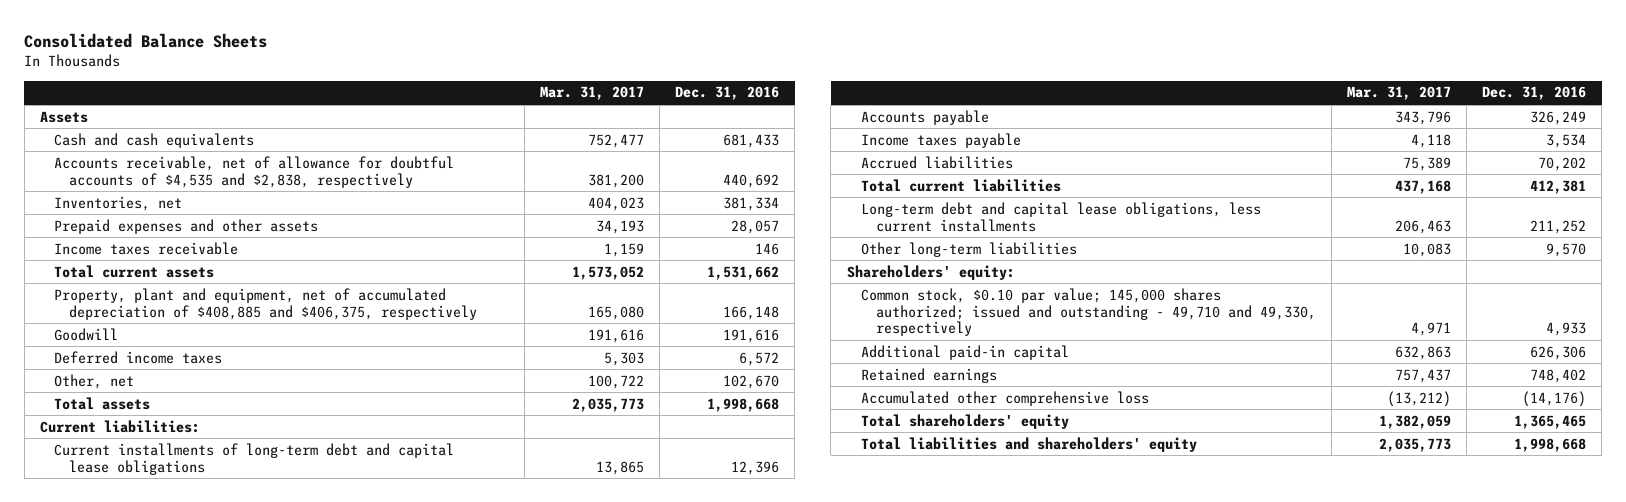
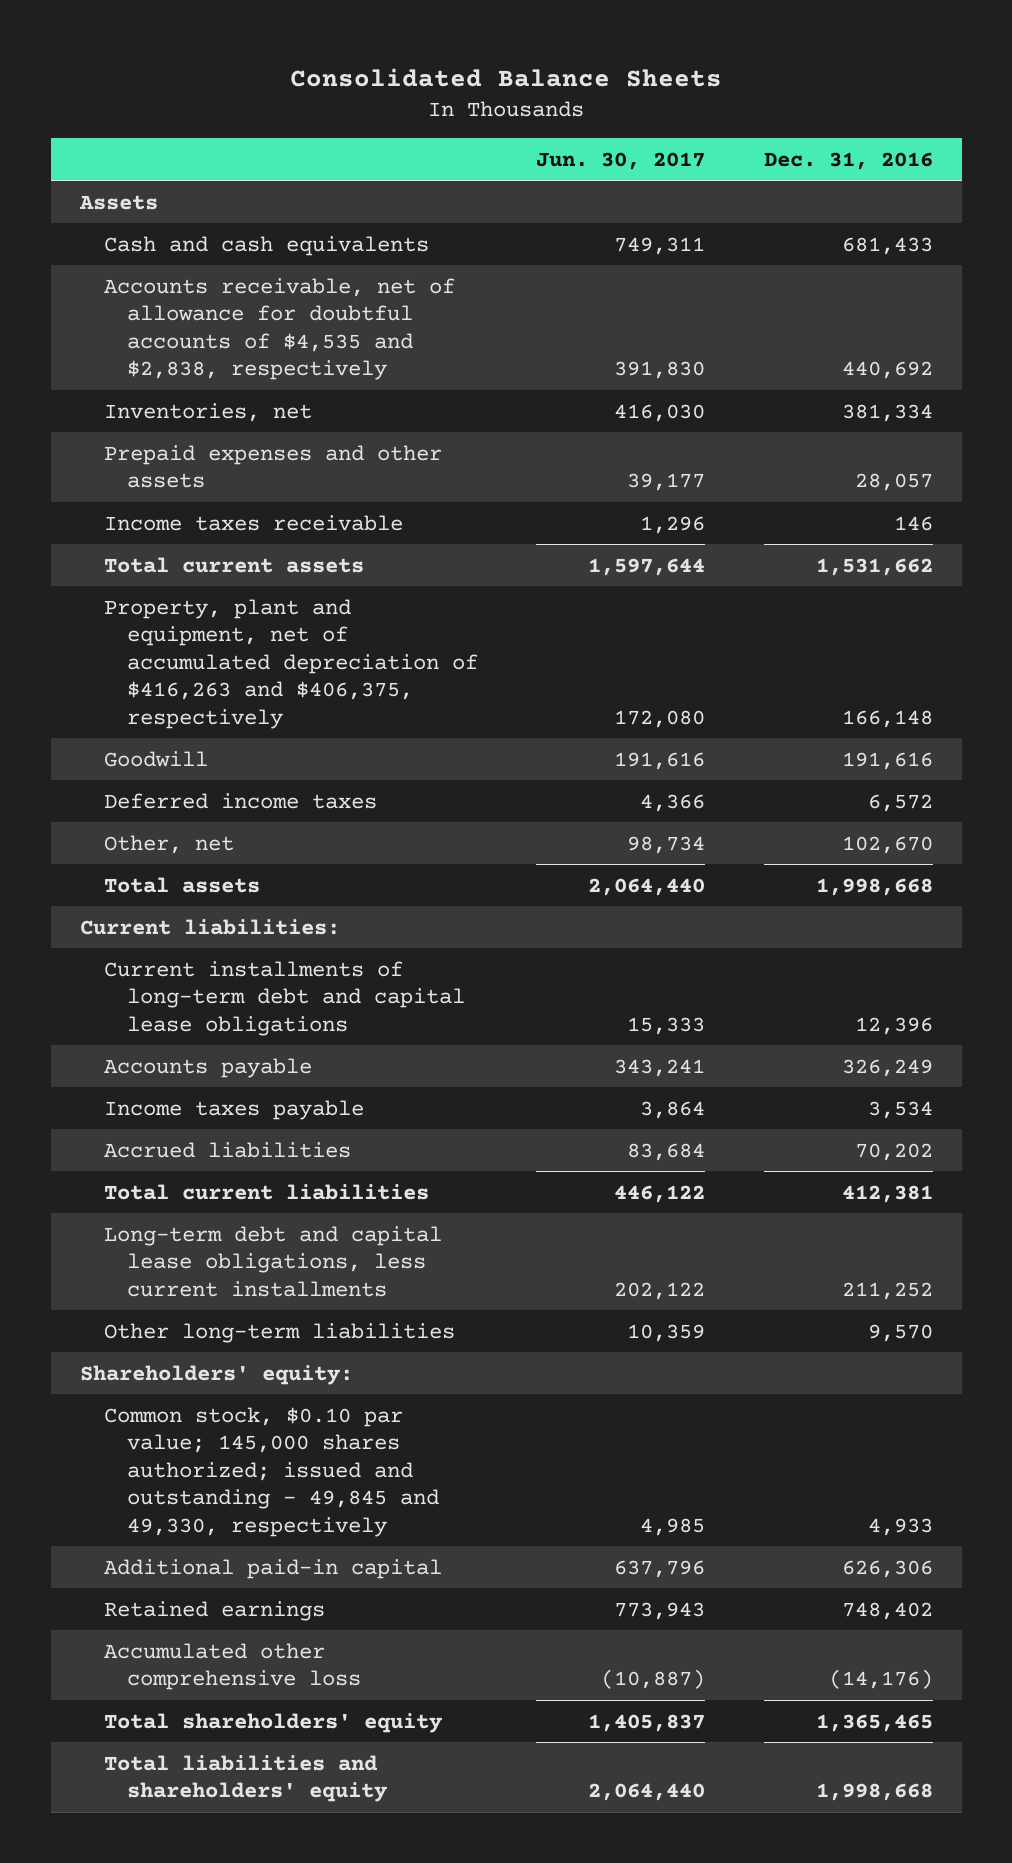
- | Mar. 31, 2017 | Dec. 31, 2016
+ | Jun. 30, 2017 | Dec. 31, 2016
- Property, plant and equipment, net of accumulated depreciation of $408,885 and $406,375, respectively | 165,080 | 166,148
+ Property, plant and equipment, net of accumulated depreciation of $416,263 and $406,375, respectively | 172,080 | 166,148
- Common stock, $0.10 par value; 145,000 shares authorized; issued and outstanding - 49,710 and 49,330, respectively | 4,971 | 4,933
+ Common stock, $0.10 par value; 145,000 shares authorized; issued and outstanding - 49,845 and 49,330, respectively | 4,985 | 4,933

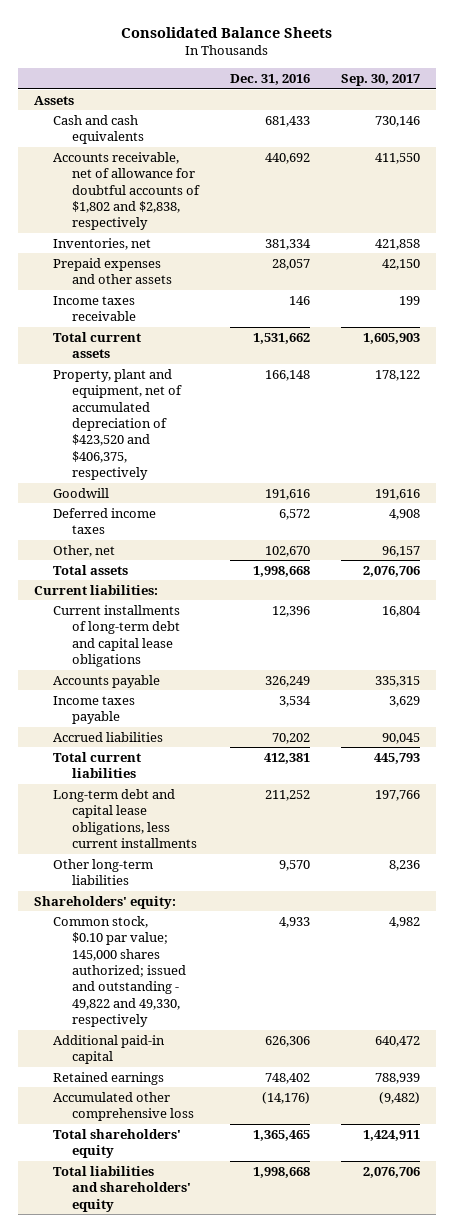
- | Jun. 30, 2017 | Dec. 31, 2016
+ | Dec. 31, 2016 | Sep. 30, 2017
- Accounts receivable, net of allowance for doubtful accounts of $4,535 and $2,838, respectively | 391,830 | 440,692
+ Accounts receivable, net of allowance for doubtful accounts of $1,802 and $2,838, respectively | 440,692 | 411,550
- Property, plant and equipment, net of accumulated depreciation of $416,263 and $406,375, respectively | 172,080 | 166,148
+ Property, plant and equipment, net of accumulated depreciation of $423,520 and $406,375, respectively | 166,148 | 178,122
- Common stock, $0.10 par value; 145,000 shares authorized; issued and outstanding - 49,845 and 49,330, respectively | 4,985 | 4,933
+ Common stock, $0.10 par value; 145,000 shares authorized; issued and outstanding - 49,822 and 49,330, respectively | 4,933 | 4,982

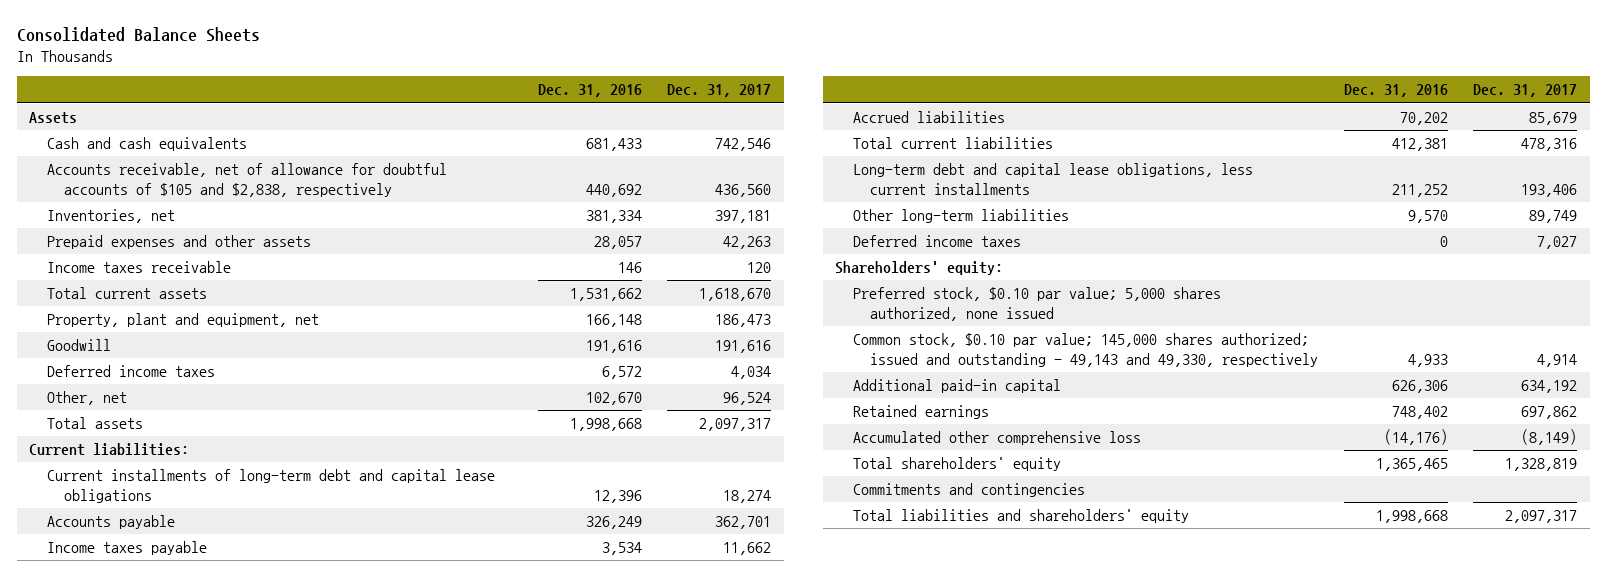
- | Dec. 31, 2016 | Sep. 30, 2017
+ | Dec. 31, 2016 | Dec. 31, 2017
- Accounts receivable, net of allowance for doubtful accounts of $1,802 and $2,838, respectively | 440,692 | 411,550
+ Accounts receivable, net of allowance for doubtful accounts of $105 and $2,838, respectively | 440,692 | 436,560
- Property, plant and equipment, net of accumulated depreciation of $423,520 and $406,375, respectively | 166,148 | 178,122
+ Property, plant and equipment, net | 166,148 | 186,473
+ Deferred income taxes | 0 | 7,027
- Common stock, $0.10 par value; 145,000 shares authorized; issued and outstanding - 49,822 and 49,330, respectively | 4,933 | 4,982
+ Preferred stock, $0.10 par value; 5,000 shares authorized, none issued
+ Common stock, $0.10 par value; 145,000 shares authorized; issued and outstanding - 49,143 and 49,330, respectively | 4,933 | 4,914
+ Commitments and contingencies

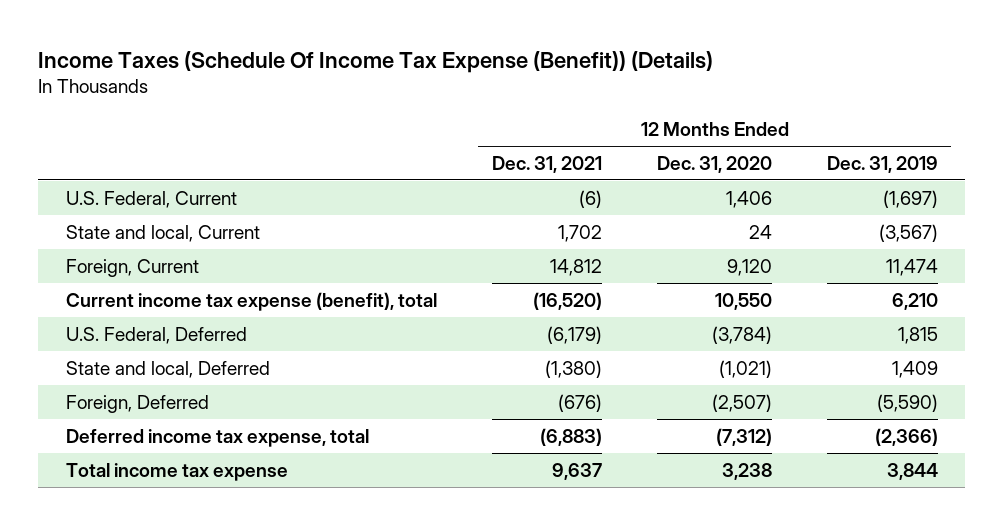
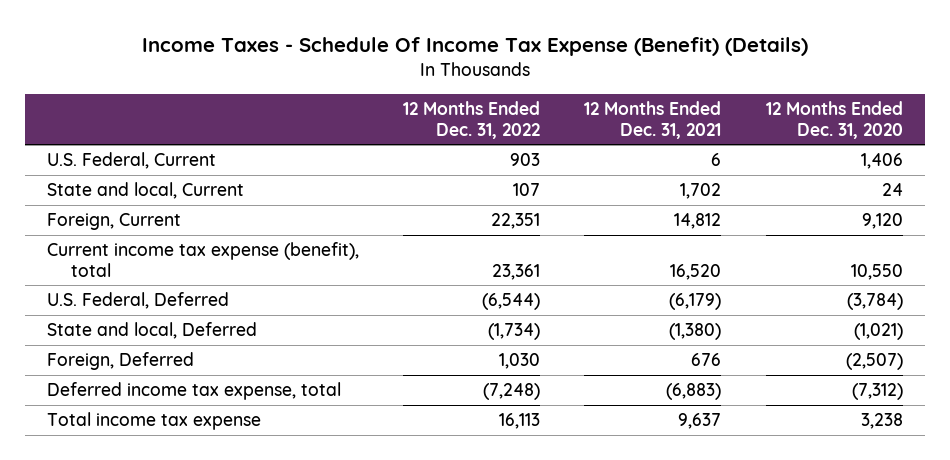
- Income Taxes (Schedule Of Income Tax Expense (Benefit)) (Details)
+ Income Taxes - Schedule Of Income Tax Expense (Benefit) (Details)
- | 12 Months Ended Dec. 31, 2021 | 12 Months Ended Dec. 31, 2020 | 12 Months Ended Dec. 31, 2019
+ | 12 Months Ended Dec. 31, 2022 | 12 Months Ended Dec. 31, 2021 | 12 Months Ended Dec. 31, 2020
- U.S. Federal, Current | (6) | 1,406 | (1,697)
+ U.S. Federal, Current | 903 | 6 | 1,406
- Current income tax expense (benefit), total | (16,520) | 10,550 | 6,210
+ Current income tax expense (benefit), total | 23,361 | 16,520 | 10,550
- Foreign, Deferred | (676) | (2,507) | (5,590)
+ Foreign, Deferred | 1,030 | 676 | (2,507)

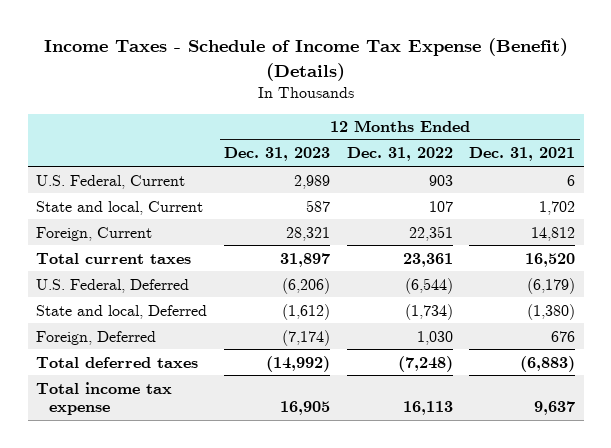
- Income Taxes - Schedule Of Income Tax Expense (Benefit) (Details)
+ Income Taxes - Schedule of Income Tax Expense (Benefit) (Details)
- | 12 Months Ended Dec. 31, 2022 | 12 Months Ended Dec. 31, 2021 | 12 Months Ended Dec. 31, 2020
+ | 12 Months Ended Dec. 31, 2023 | 12 Months Ended Dec. 31, 2022 | 12 Months Ended Dec. 31, 2021
- Current income tax expense (benefit), total | 23,361 | 16,520 | 10,550
+ Total current taxes | 31,897 | 23,361 | 16,520
- Deferred income tax expense, total | (7,248) | (6,883) | (7,312)
+ Total deferred taxes | (14,992) | (7,248) | (6,883)

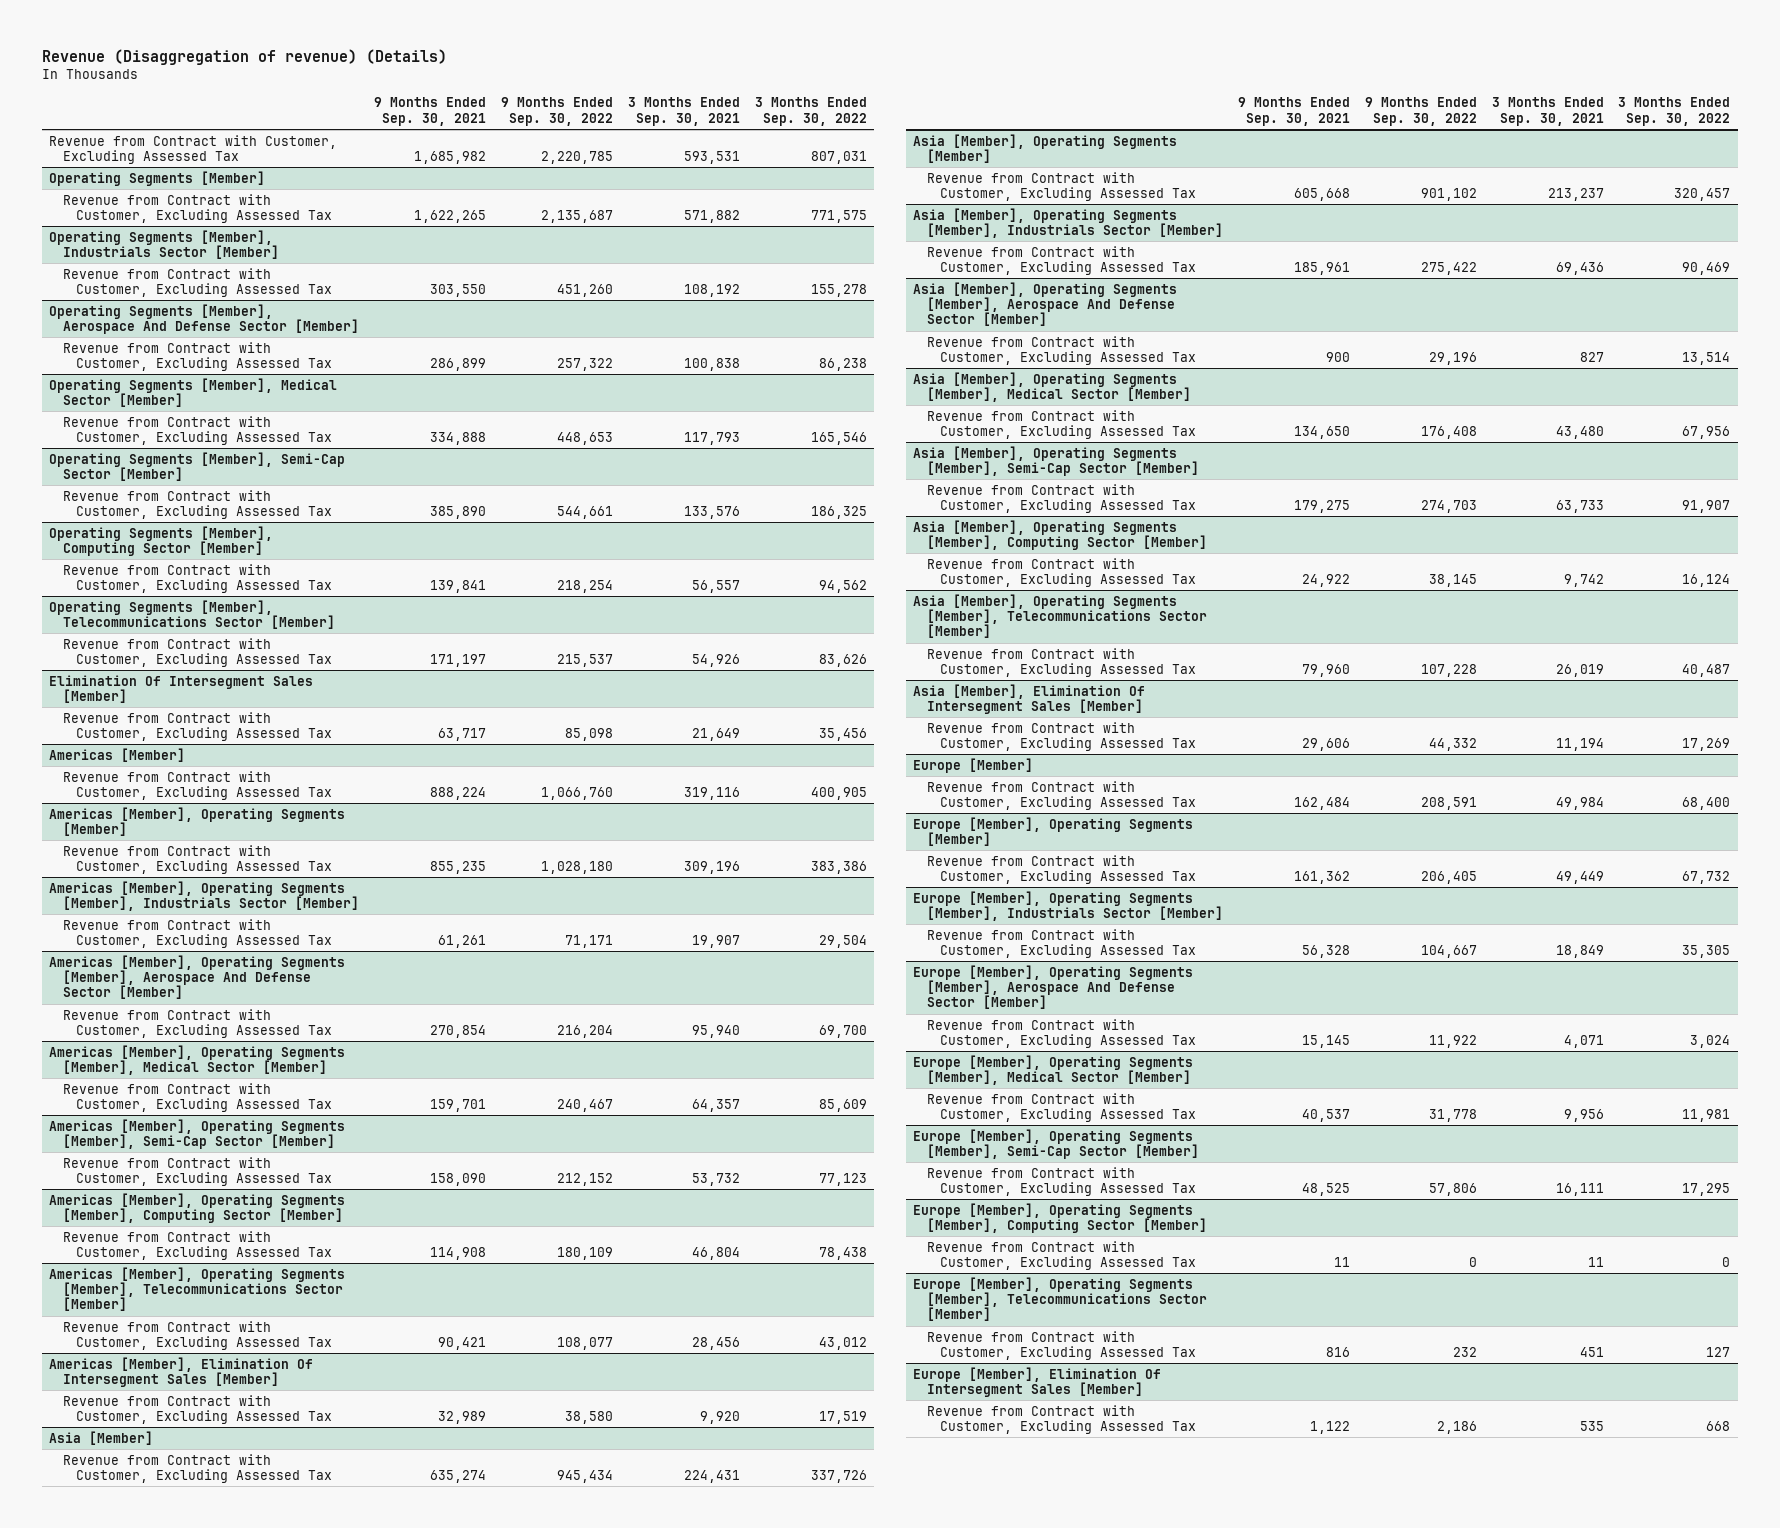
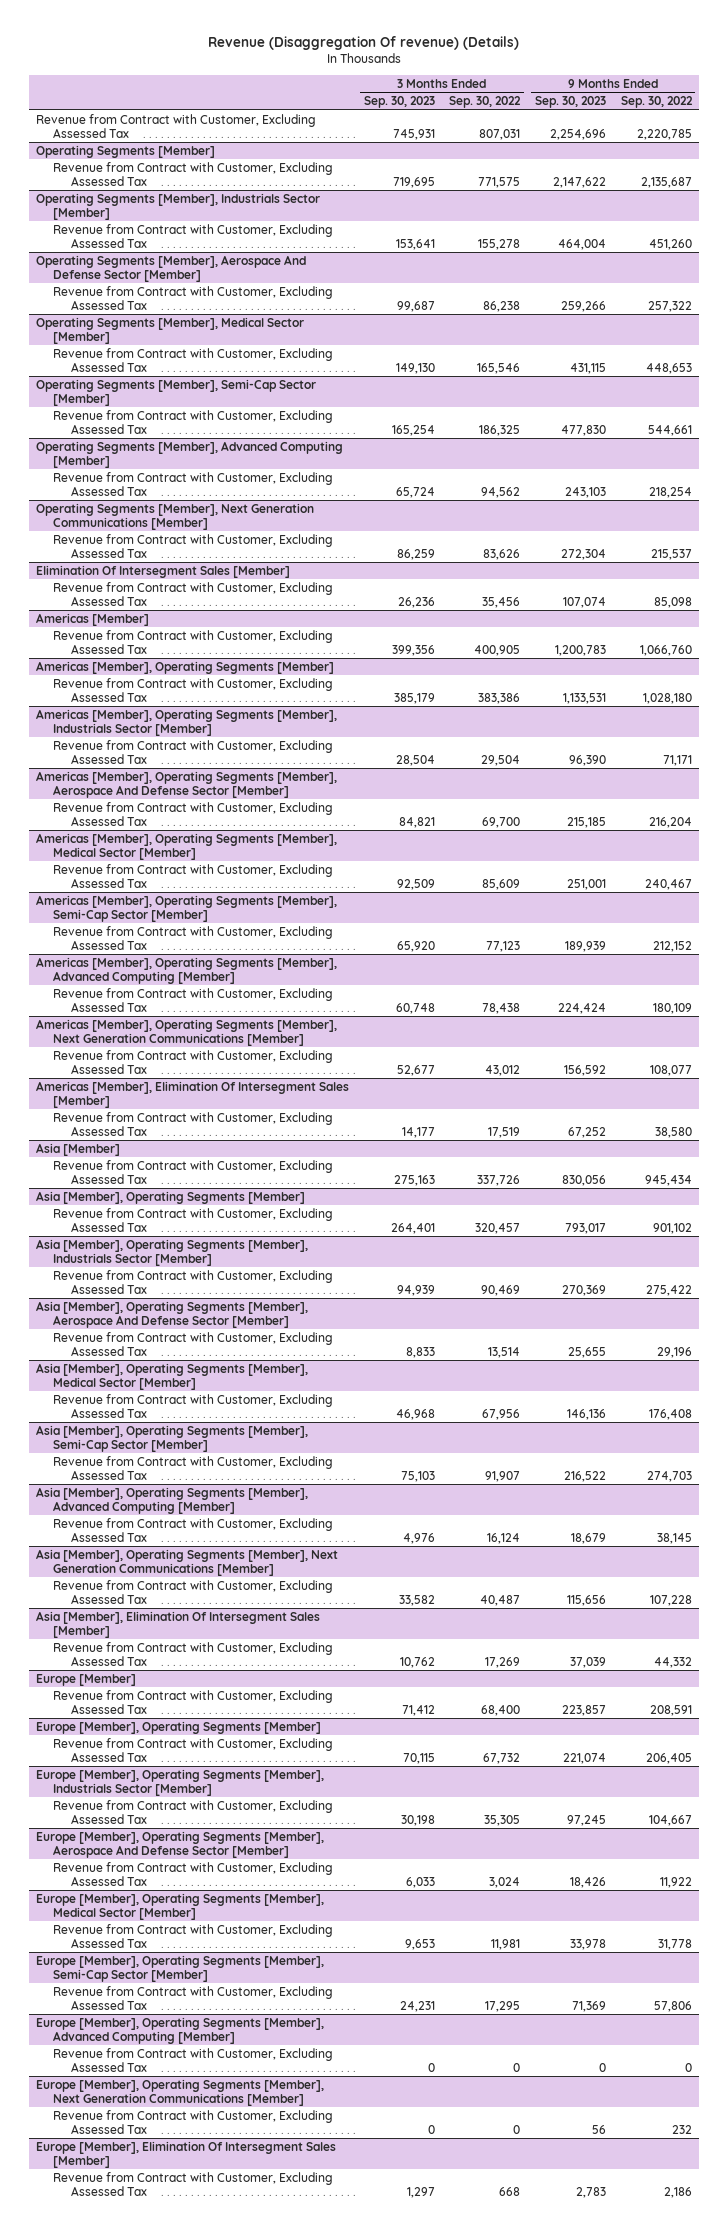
- Revenue (Disaggregation of revenue) (Details)
+ Revenue (Disaggregation Of revenue) (Details)
- | 9 Months Ended Sep. 30, 2021 | 9 Months Ended Sep. 30, 2022 | 3 Months Ended Sep. 30, 2021 | 3 Months Ended Sep. 30, 2022
+ | 3 Months Ended Sep. 30, 2023 | 3 Months Ended Sep. 30, 2022 | 9 Months Ended Sep. 30, 2023 | 9 Months Ended Sep. 30, 2022
- Operating Segments [Member], Computing Sector [Member]
+ Operating Segments [Member], Advanced Computing [Member]
- Operating Segments [Member], Telecommunications Sector [Member]
+ Operating Segments [Member], Next Generation Communications [Member]
- Americas [Member], Operating Segments [Member], Computing Sector [Member]
+ Americas [Member], Operating Segments [Member], Advanced Computing [Member]
- Americas [Member], Operating Segments [Member], Telecommunications Sector [Member]
+ Americas [Member], Operating Segments [Member], Next Generation Communications [Member]
- Asia [Member], Operating Segments [Member], Computing Sector [Member]
+ Asia [Member], Operating Segments [Member], Advanced Computing [Member]
- Asia [Member], Operating Segments [Member], Telecommunications Sector [Member]
+ Asia [Member], Operating Segments [Member], Next Generation Communications [Member]
- Europe [Member], Operating Segments [Member], Computing Sector [Member]
+ Europe [Member], Operating Segments [Member], Advanced Computing [Member]
- Europe [Member], Operating Segments [Member], Telecommunications Sector [Member]
- Revenue from Contract with Customer, Excluding Assessed Tax | 816 | 232 | 451 | 127
+ Europe [Member], Operating Segments [Member], Next Generation Communications [Member]
+ Revenue from Contract with Customer, Excluding Assessed Tax | 0 | 0 | 56 | 232

